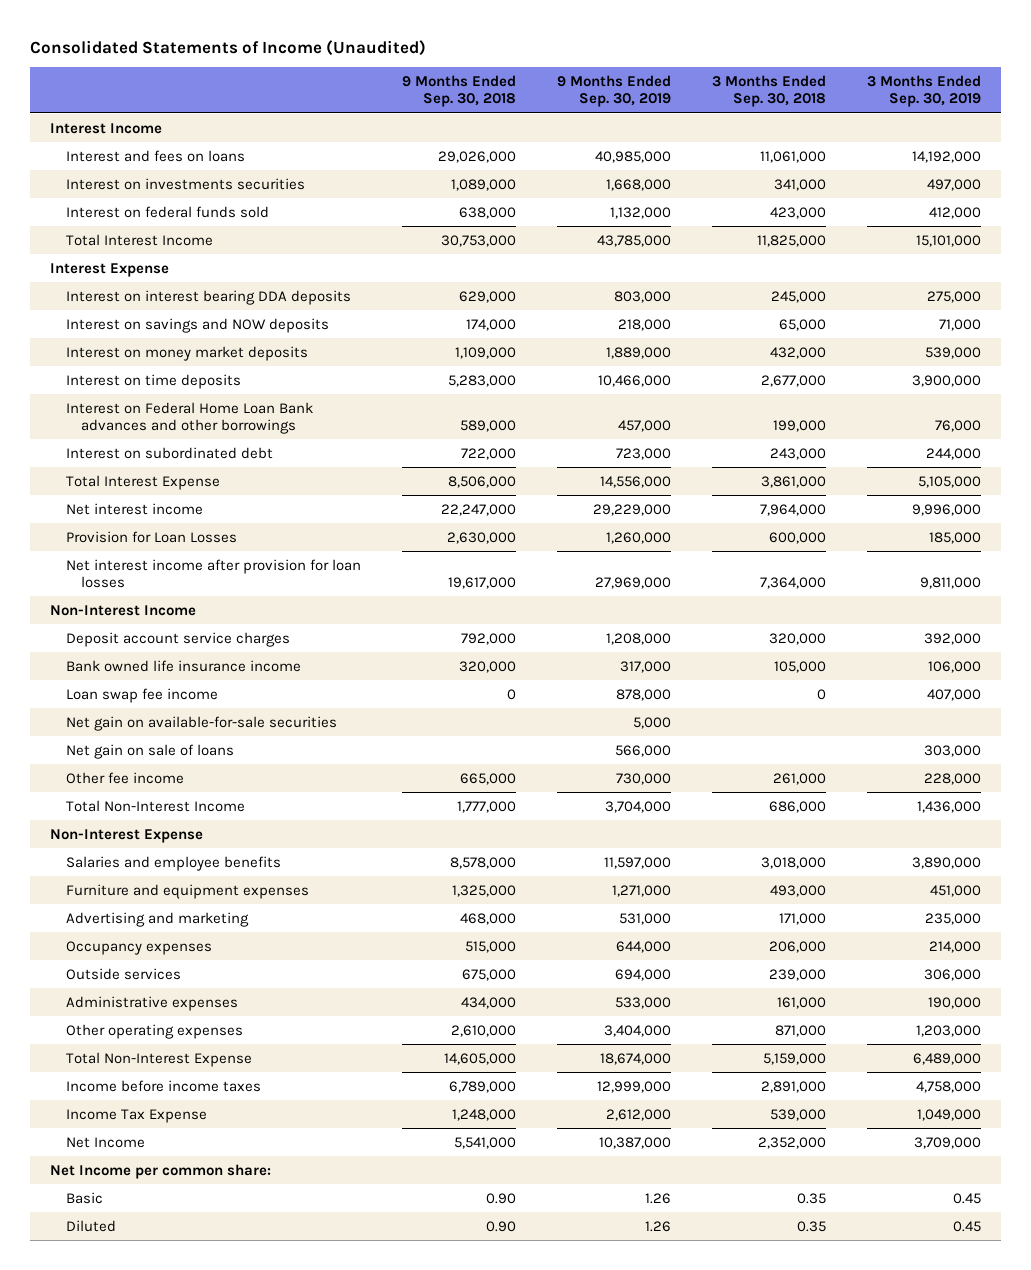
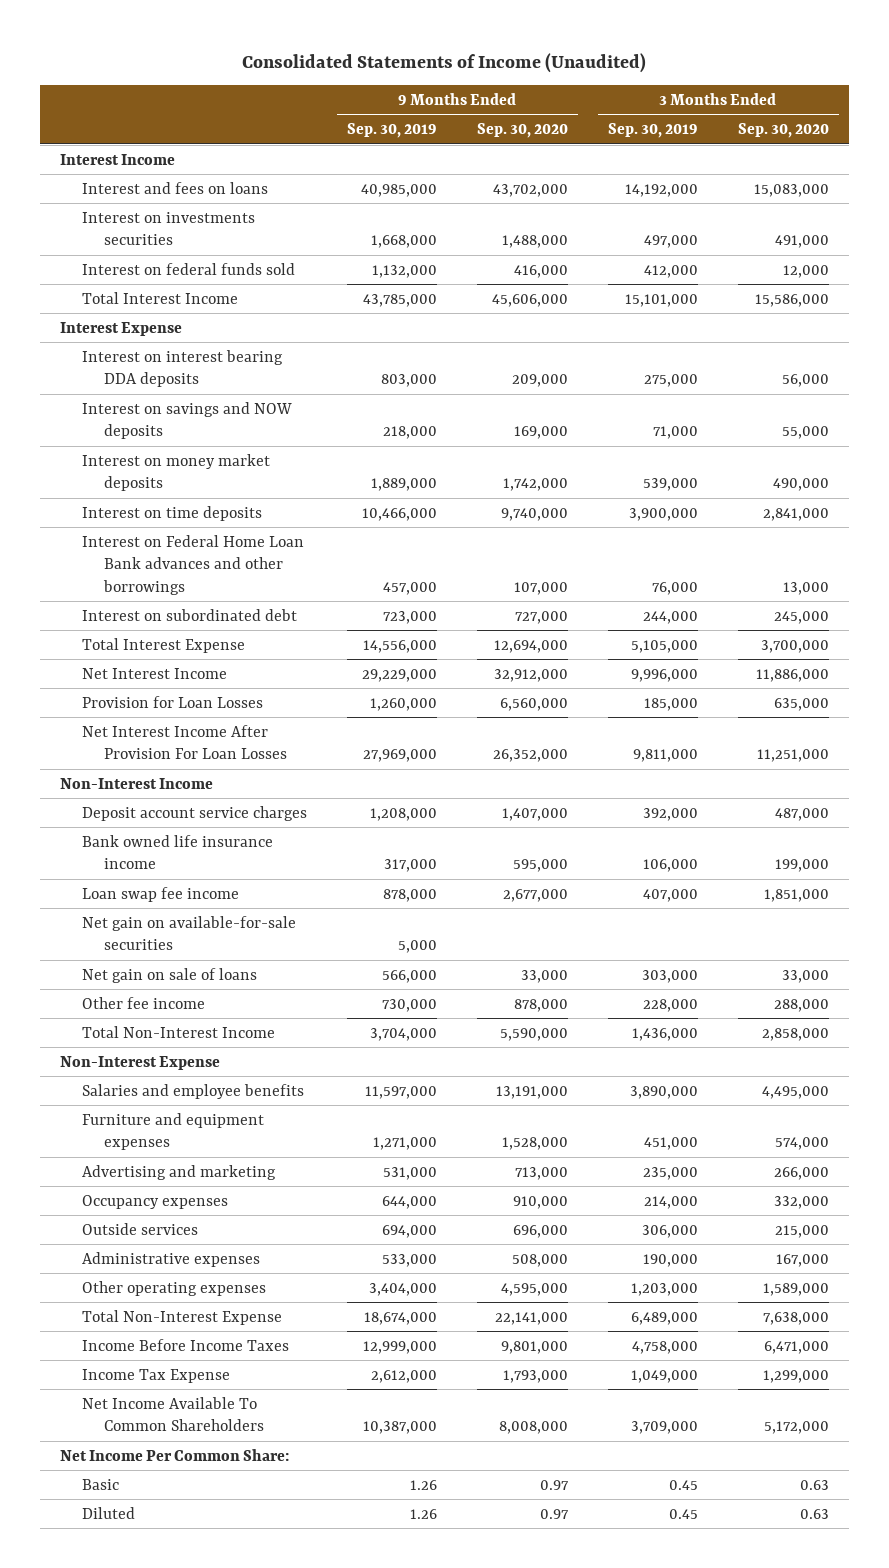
- | 9 Months Ended Sep. 30, 2018 | 9 Months Ended Sep. 30, 2019 | 3 Months Ended Sep. 30, 2018 | 3 Months Ended Sep. 30, 2019
+ | 9 Months Ended Sep. 30, 2019 | 9 Months Ended Sep. 30, 2020 | 3 Months Ended Sep. 30, 2019 | 3 Months Ended Sep. 30, 2020
- Net interest income | 22,247,000 | 29,229,000 | 7,964,000 | 9,996,000
+ Net Interest Income | 29,229,000 | 32,912,000 | 9,996,000 | 11,886,000
- Net interest income after provision for loan losses | 19,617,000 | 27,969,000 | 7,364,000 | 9,811,000
+ Net Interest Income After Provision For Loan Losses | 27,969,000 | 26,352,000 | 9,811,000 | 11,251,000
- Income before income taxes | 6,789,000 | 12,999,000 | 2,891,000 | 4,758,000
+ Income Before Income Taxes | 12,999,000 | 9,801,000 | 4,758,000 | 6,471,000
- Net Income | 5,541,000 | 10,387,000 | 2,352,000 | 3,709,000
- Net Income per common share:
+ Net Income Available To Common Shareholders | 10,387,000 | 8,008,000 | 3,709,000 | 5,172,000
+ Net Income Per Common Share:

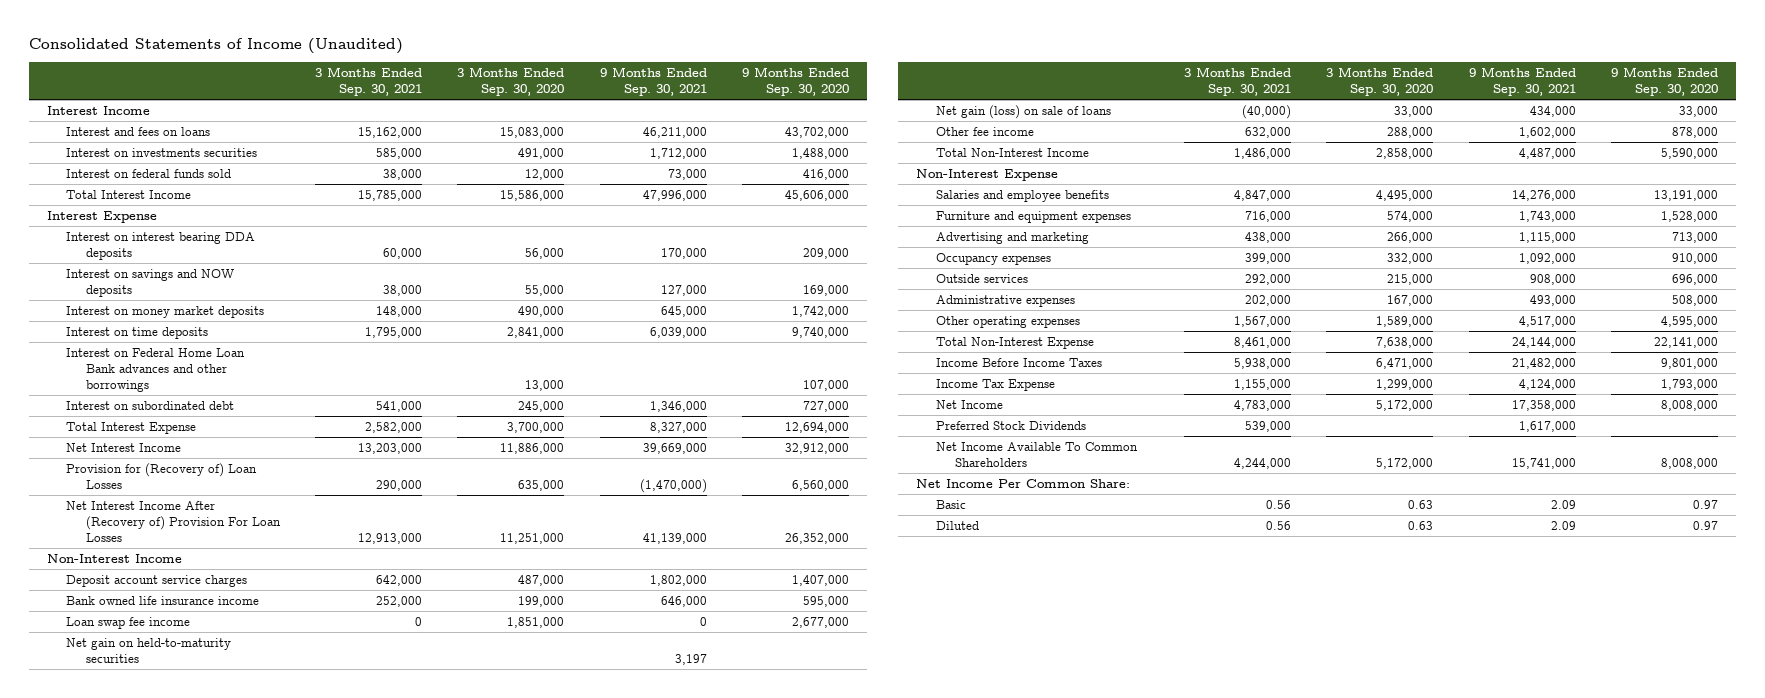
- | 9 Months Ended Sep. 30, 2019 | 9 Months Ended Sep. 30, 2020 | 3 Months Ended Sep. 30, 2019 | 3 Months Ended Sep. 30, 2020
+ | 3 Months Ended Sep. 30, 2021 | 3 Months Ended Sep. 30, 2020 | 9 Months Ended Sep. 30, 2021 | 9 Months Ended Sep. 30, 2020
- Provision for Loan Losses | 1,260,000 | 6,560,000 | 185,000 | 635,000
- Net Interest Income After Provision For Loan Losses | 27,969,000 | 26,352,000 | 9,811,000 | 11,251,000
+ Provision for (Recovery of) Loan Losses | 290,000 | 635,000 | (1,470,000) | 6,560,000
+ Net Interest Income After (Recovery of) Provision For Loan Losses | 12,913,000 | 11,251,000 | 41,139,000 | 26,352,000
- Net gain on available-for-sale securities | 5,000 | | |
- Net gain on sale of loans | 566,000 | 33,000 | 303,000 | 33,000
+ Net gain on held-to-maturity securities | | | 3,197 |
+ Net gain (loss) on sale of loans | (40,000) | 33,000 | 434,000 | 33,000
+ Net Income | 4,783,000 | 5,172,000 | 17,358,000 | 8,008,000
+ Preferred Stock Dividends | 539,000 | | 1,617,000 |

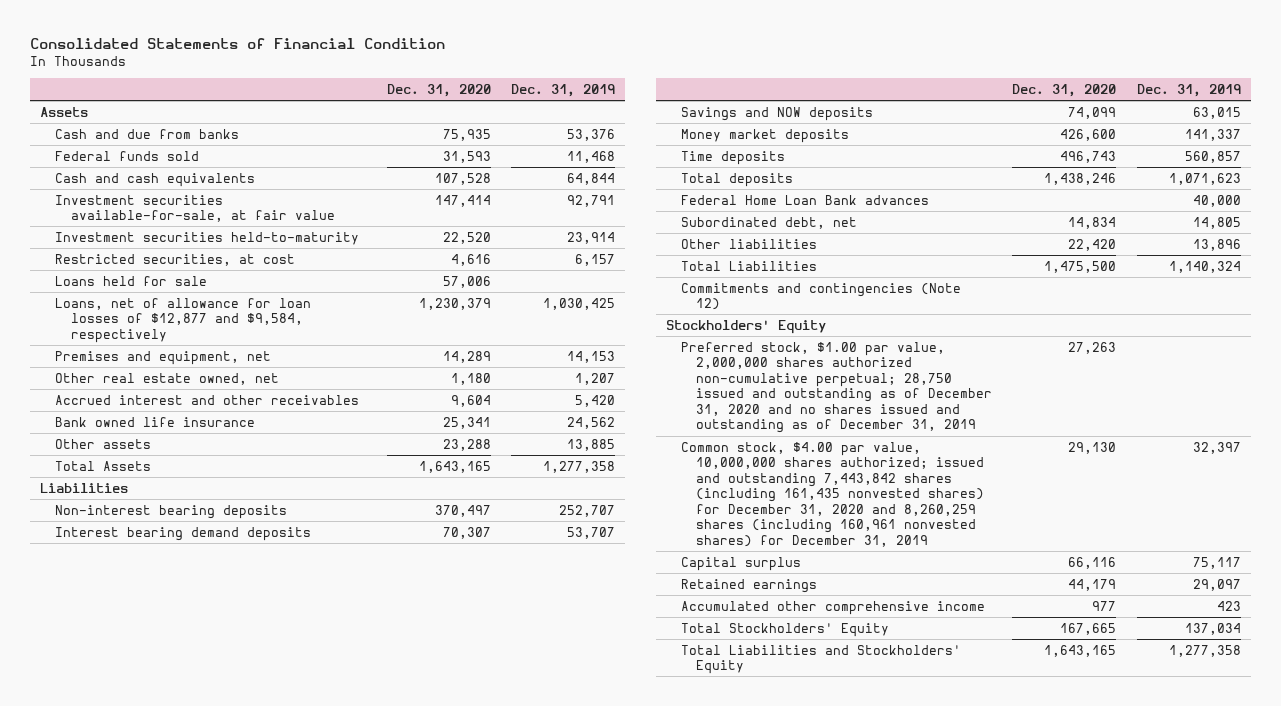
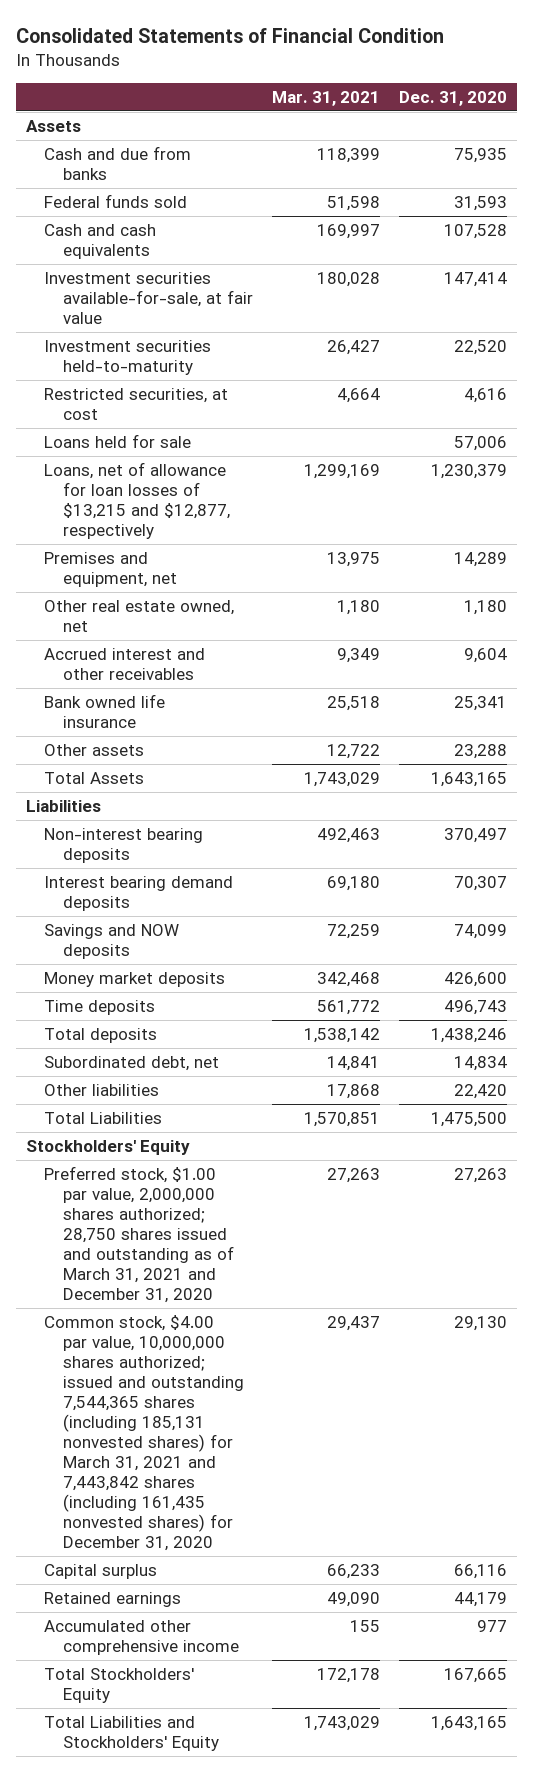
- | Dec. 31, 2020 | Dec. 31, 2019
+ | Mar. 31, 2021 | Dec. 31, 2020
- Loans, net of allowance for loan losses of $12,877 and $9,584, respectively | 1,230,379 | 1,030,425
+ Loans, net of allowance for loan losses of $13,215 and $12,877, respectively | 1,299,169 | 1,230,379
- Federal Home Loan Bank advances | | 40,000
- Commitments and contingencies (Note 12)
- Preferred stock, $1.00 par value, 2,000,000 shares authorized non-cumulative perpetual; 28,750 issued and outstanding as of December 31, 2020 and no shares issued and outstanding as of December 31, 2019 | 27,263 |
- Common stock, $4.00 par value, 10,000,000 shares authorized; issued and outstanding 7,443,842 shares (including 161,435 nonvested shares) for December 31, 2020 and 8,260,259 shares (including 160,961 nonvested shares) for December 31, 2019 | 29,130 | 32,397
+ Preferred stock, $1.00 par value, 2,000,000 shares authorized; 28,750 shares issued and outstanding as of March 31, 2021 and December 31, 2020 | 27,263 | 27,263
+ Common stock, $4.00 par value, 10,000,000 shares authorized; issued and outstanding 7,544,365 shares (including 185,131 nonvested shares) for March 31, 2021 and 7,443,842 shares (including 161,435 nonvested shares) for December 31, 2020 | 29,437 | 29,130

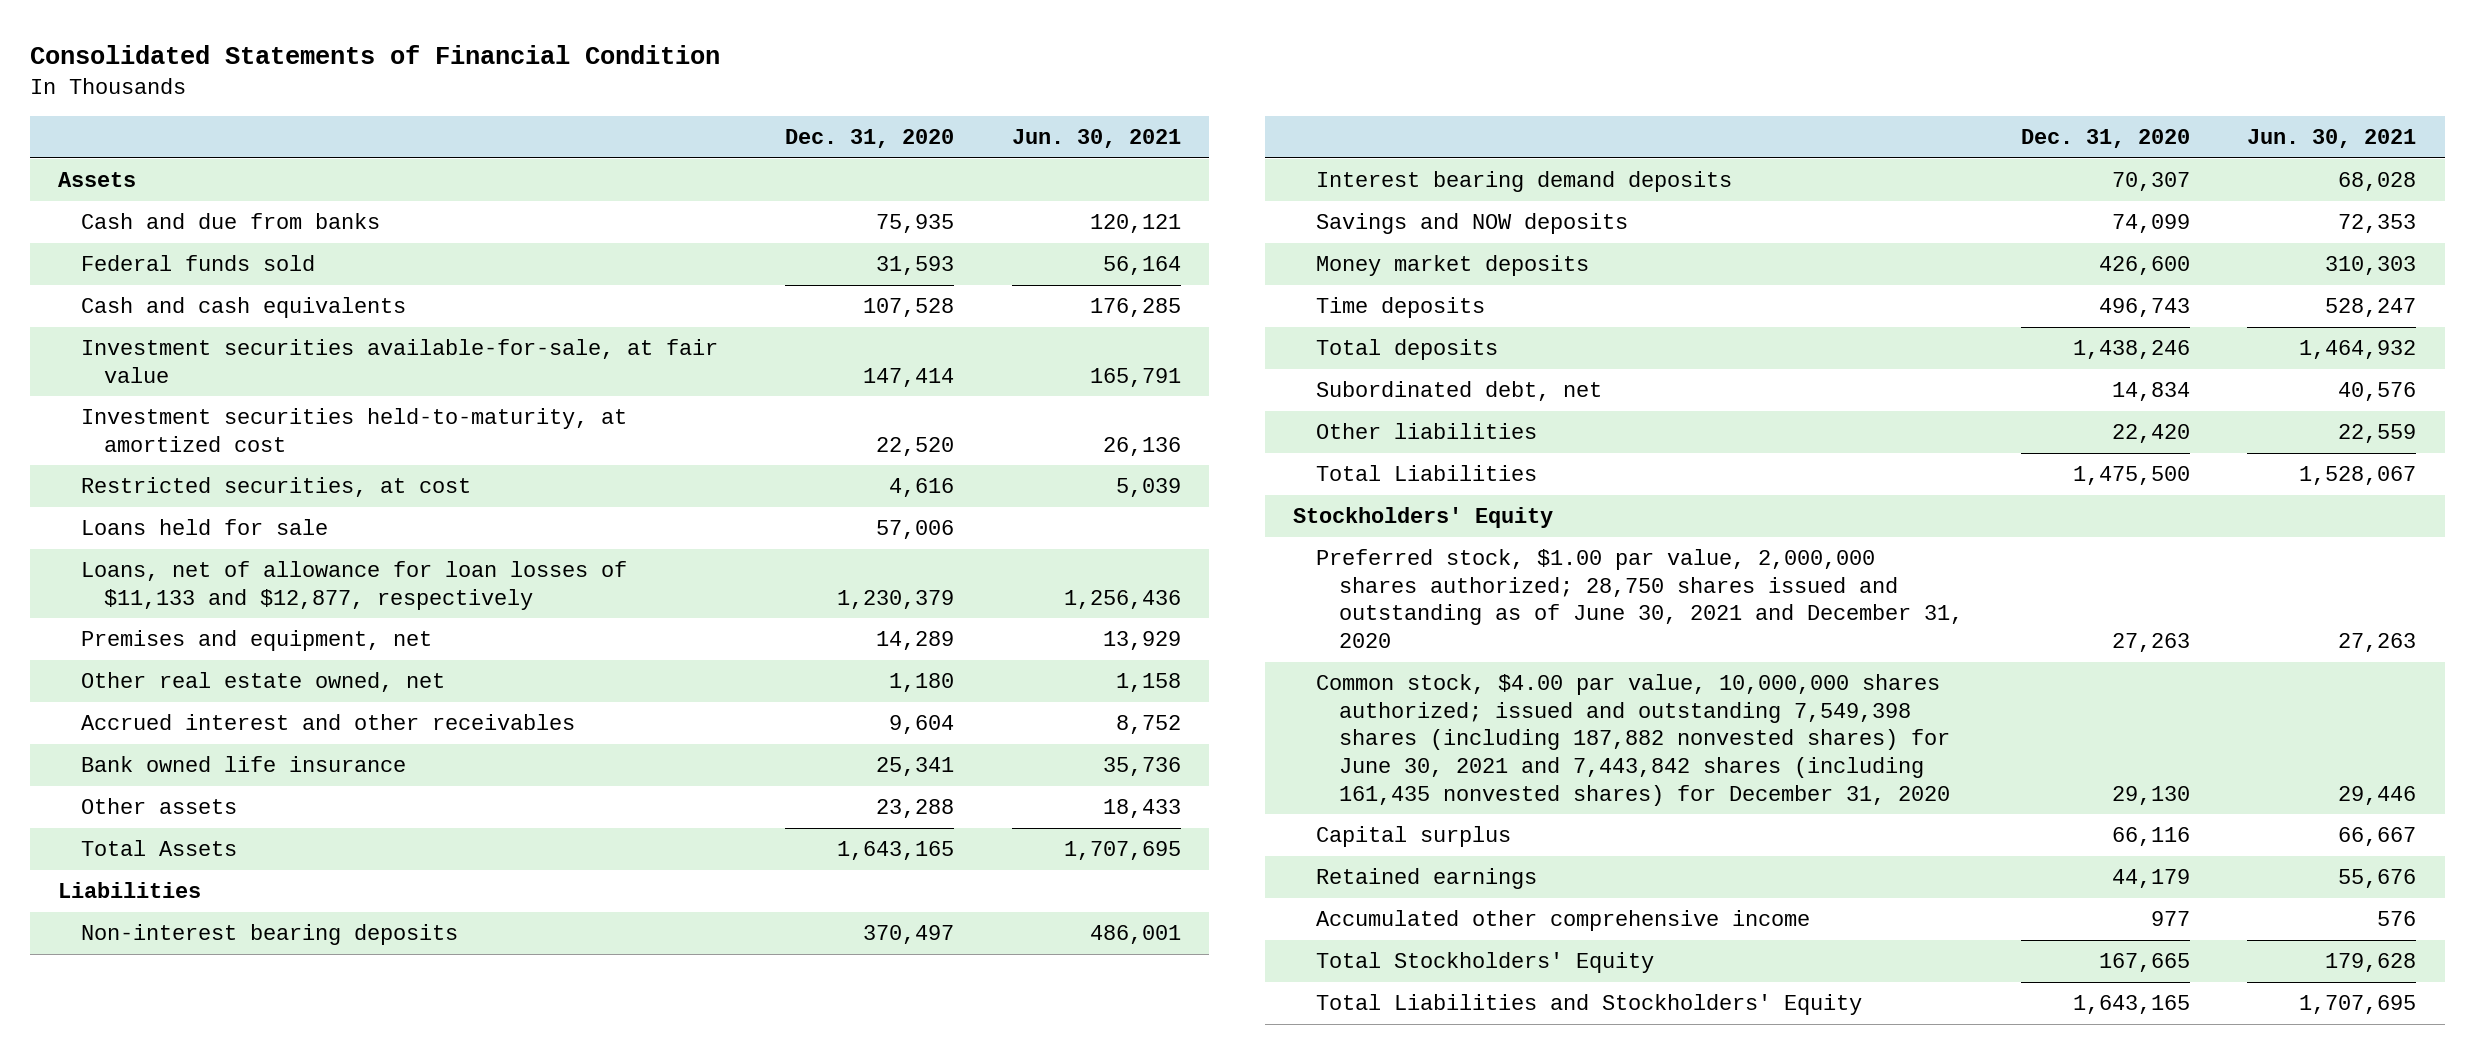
- | Mar. 31, 2021 | Dec. 31, 2020
+ | Dec. 31, 2020 | Jun. 30, 2021
- Investment securities held-to-maturity | 26,427 | 22,520
+ Investment securities held-to-maturity, at amortized cost | 22,520 | 26,136
- Loans, net of allowance for loan losses of $13,215 and $12,877, respectively | 1,299,169 | 1,230,379
+ Loans, net of allowance for loan losses of $11,133 and $12,877, respectively | 1,230,379 | 1,256,436
- Preferred stock, $1.00 par value, 2,000,000 shares authorized; 28,750 shares issued and outstanding as of March 31, 2021 and December 31, 2020 | 27,263 | 27,263
- Common stock, $4.00 par value, 10,000,000 shares authorized; issued and outstanding 7,544,365 shares (including 185,131 nonvested shares) for March 31, 2021 and 7,443,842 shares (including 161,435 nonvested shares) for December 31, 2020 | 29,437 | 29,130
+ Preferred stock, $1.00 par value, 2,000,000 shares authorized; 28,750 shares issued and outstanding as of June 30, 2021 and December 31, 2020 | 27,263 | 27,263
+ Common stock, $4.00 par value, 10,000,000 shares authorized; issued and outstanding 7,549,398 shares (including 187,882 nonvested shares) for June 30, 2021 and 7,443,842 shares (including 161,435 nonvested shares) for December 31, 2020 | 29,130 | 29,446

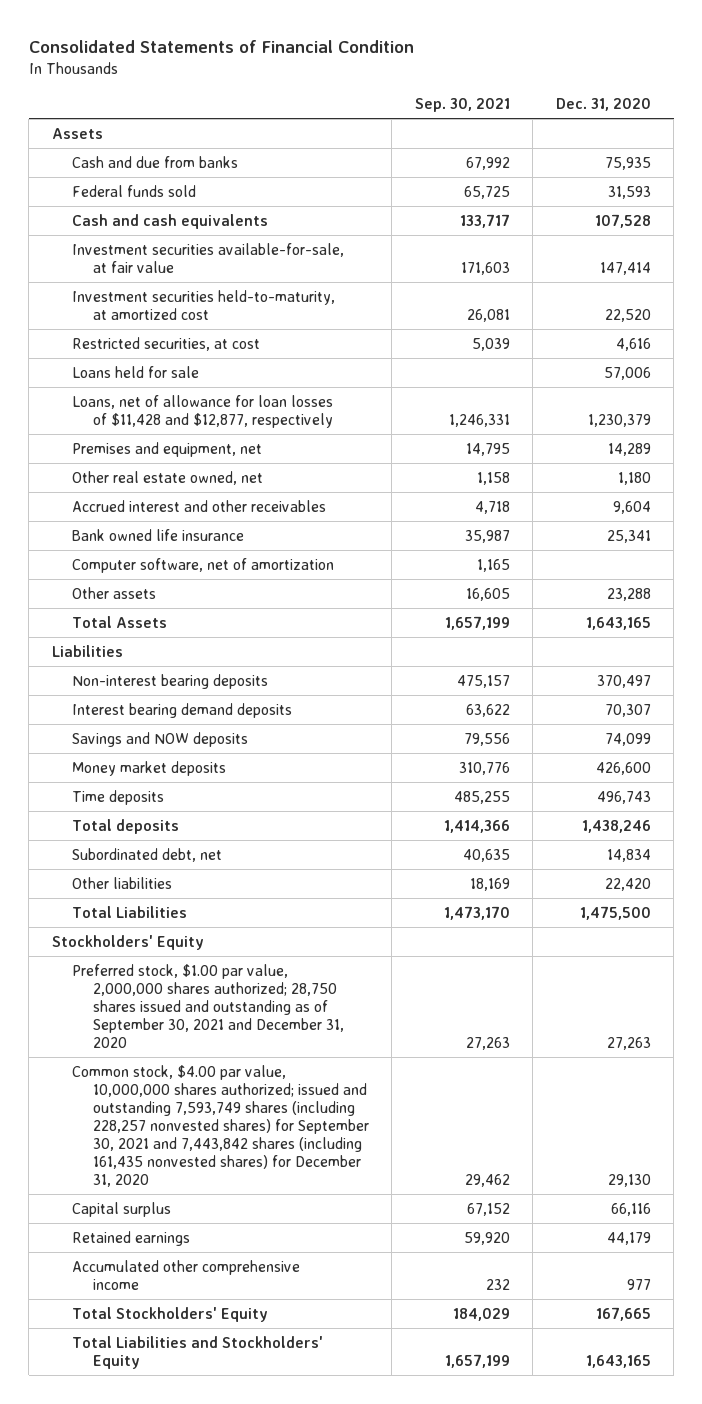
- | Dec. 31, 2020 | Jun. 30, 2021
+ | Sep. 30, 2021 | Dec. 31, 2020
- Loans, net of allowance for loan losses of $11,133 and $12,877, respectively | 1,230,379 | 1,256,436
+ Loans, net of allowance for loan losses of $11,428 and $12,877, respectively | 1,246,331 | 1,230,379
+ Computer software, net of amortization | 1,165 |
- Preferred stock, $1.00 par value, 2,000,000 shares authorized; 28,750 shares issued and outstanding as of June 30, 2021 and December 31, 2020 | 27,263 | 27,263
- Common stock, $4.00 par value, 10,000,000 shares authorized; issued and outstanding 7,549,398 shares (including 187,882 nonvested shares) for June 30, 2021 and 7,443,842 shares (including 161,435 nonvested shares) for December 31, 2020 | 29,130 | 29,446
+ Preferred stock, $1.00 par value, 2,000,000 shares authorized; 28,750 shares issued and outstanding as of September 30, 2021 and December 31, 2020 | 27,263 | 27,263
+ Common stock, $4.00 par value, 10,000,000 shares authorized; issued and outstanding 7,593,749 shares (including 228,257 nonvested shares) for September 30, 2021 and 7,443,842 shares (including 161,435 nonvested shares) for December 31, 2020 | 29,462 | 29,130

